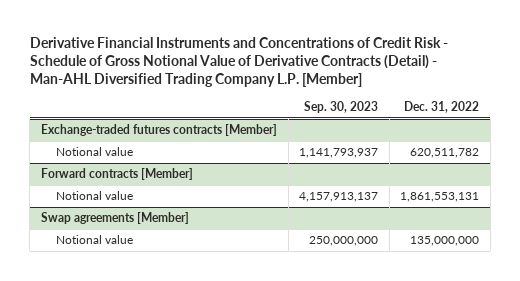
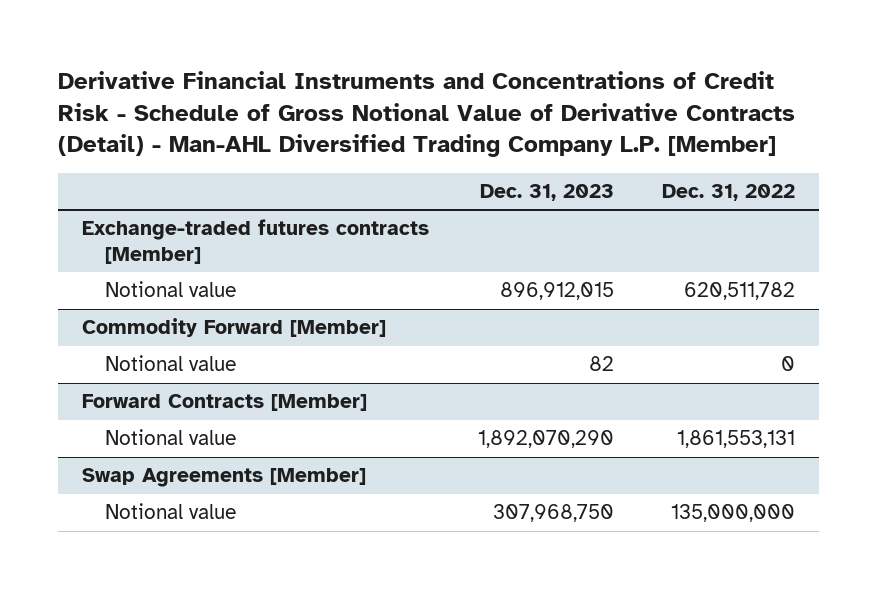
- | Sep. 30, 2023 | Dec. 31, 2022
+ | Dec. 31, 2023 | Dec. 31, 2022
- Forward contracts [Member]
+ Commodity Forward [Member]
+ Notional value | 82 | 0
+ Forward Contracts [Member]
- Swap agreements [Member]
+ Swap Agreements [Member]

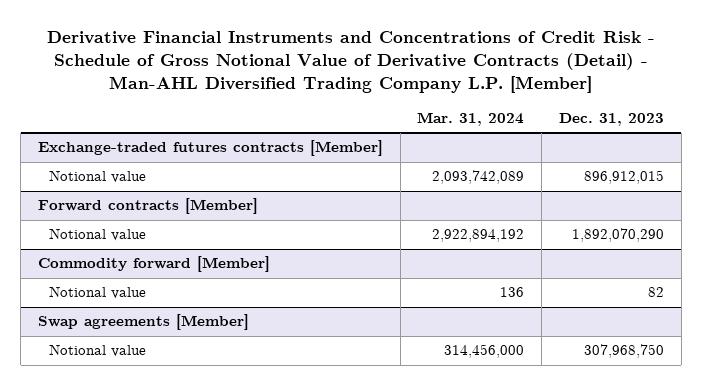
- | Dec. 31, 2023 | Dec. 31, 2022
+ | Mar. 31, 2024 | Dec. 31, 2023
- Commodity Forward [Member]
- Notional value | 82 | 0
- Forward Contracts [Member]
+ Forward contracts [Member]
- Swap Agreements [Member]
+ Commodity forward [Member]
+ Notional value | 136 | 82
+ Swap agreements [Member]

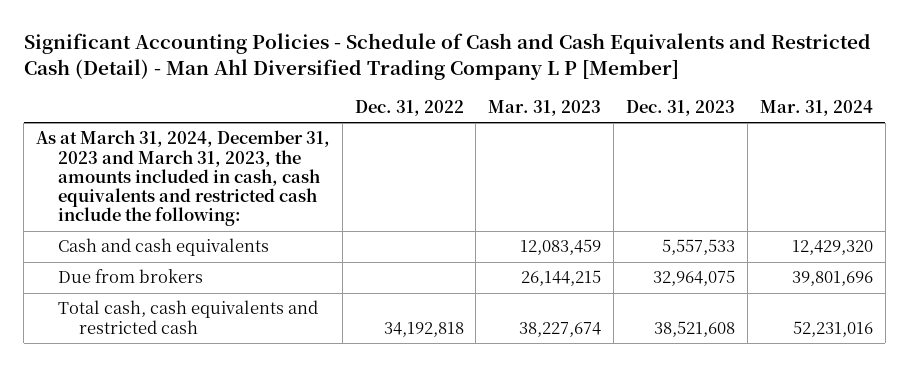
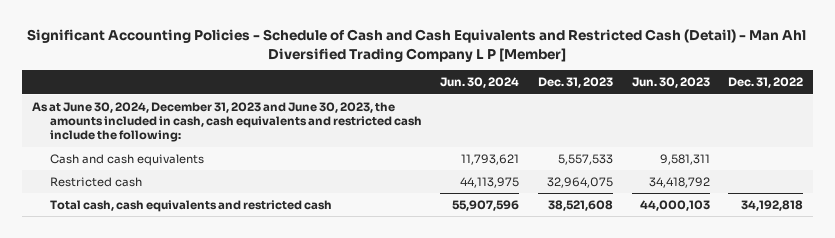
- | Dec. 31, 2022 | Mar. 31, 2023 | Dec. 31, 2023 | Mar. 31, 2024
+ | Jun. 30, 2024 | Dec. 31, 2023 | Jun. 30, 2023 | Dec. 31, 2022
- As at March 31, 2024, December 31, 2023 and March 31, 2023, the amounts included in cash, cash equivalents and restricted cash include the following:
+ As at June 30, 2024, December 31, 2023 and June 30, 2023, the amounts included in cash, cash equivalents and restricted cash include the following:
- Due from brokers | | 26,144,215 | 32,964,075 | 39,801,696
+ Restricted cash | 44,113,975 | 32,964,075 | 34,418,792 |

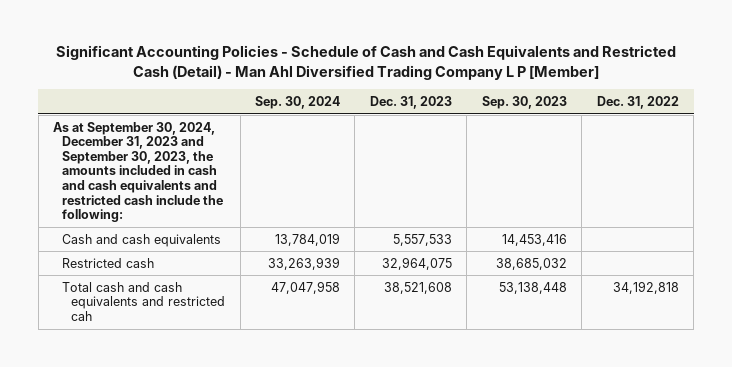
- | Jun. 30, 2024 | Dec. 31, 2023 | Jun. 30, 2023 | Dec. 31, 2022
+ | Sep. 30, 2024 | Dec. 31, 2023 | Sep. 30, 2023 | Dec. 31, 2022
- As at June 30, 2024, December 31, 2023 and June 30, 2023, the amounts included in cash, cash equivalents and restricted cash include the following:
+ As at September 30, 2024, December 31, 2023 and September 30, 2023, the amounts included in cash and cash equivalents and restricted cash include the following:
- Total cash, cash equivalents and restricted cash | 55,907,596 | 38,521,608 | 44,000,103 | 34,192,818
+ Total cash and cash equivalents and restricted cah | 47,047,958 | 38,521,608 | 53,138,448 | 34,192,818

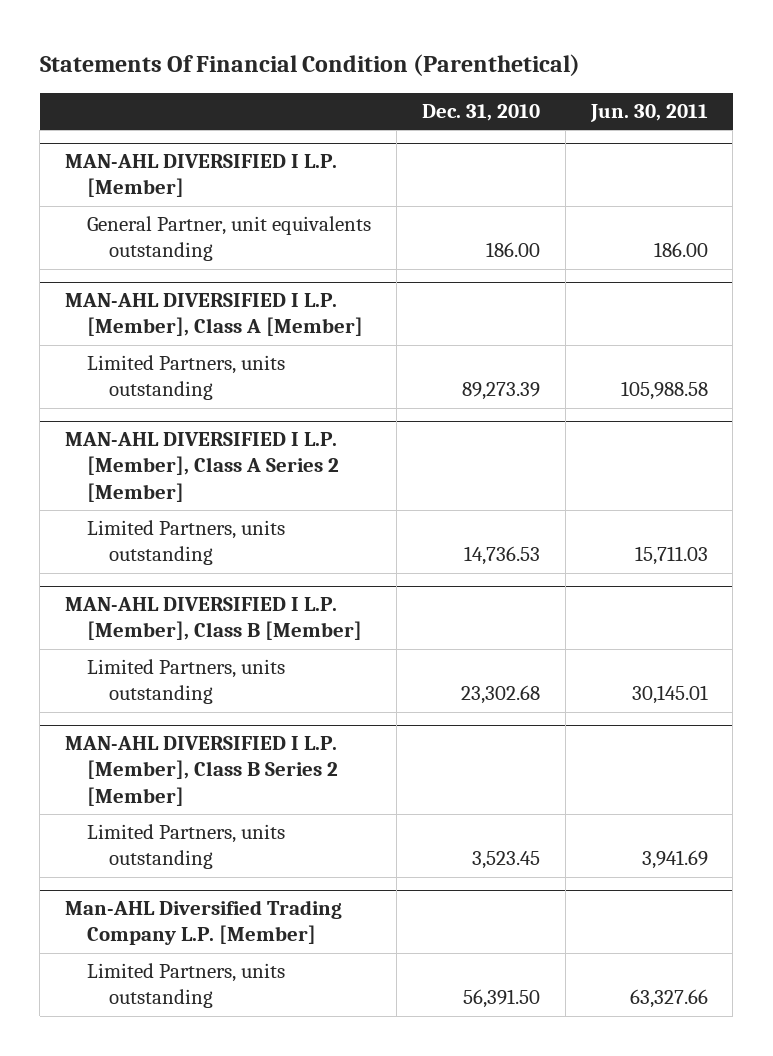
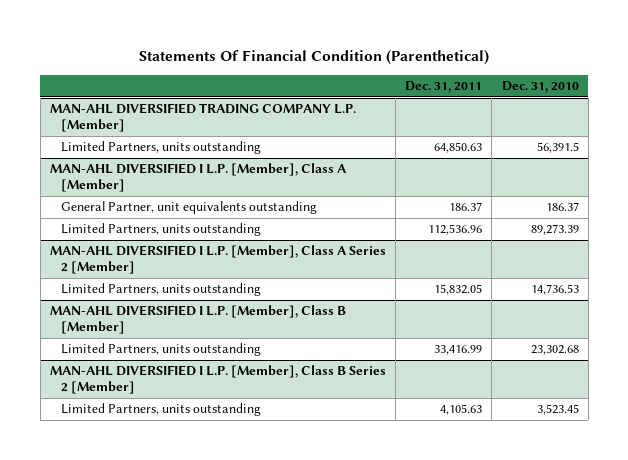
- | Dec. 31, 2010 | Jun. 30, 2011
+ | Dec. 31, 2011 | Dec. 31, 2010
- MAN-AHL DIVERSIFIED I L.P. [Member]
- General Partner, unit equivalents outstanding | 186.00 | 186.00
+ MAN-AHL DIVERSIFIED TRADING COMPANY L.P. [Member]
+ Limited Partners, units outstanding | 64,850.63 | 56,391.5
@ MAN-AHL DIVERSIFIED I L.P. [Member], Class A [Member]
+ General Partner, unit equivalents outstanding | 186.37 | 186.37
- Man-AHL Diversified Trading Company L.P. [Member]
- Limited Partners, units outstanding | 56,391.50 | 63,327.66

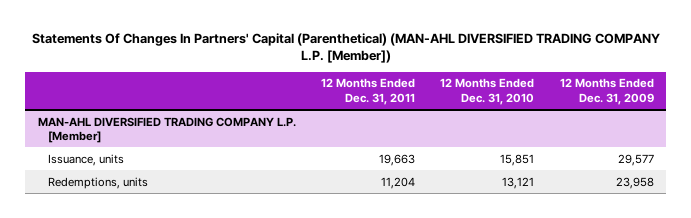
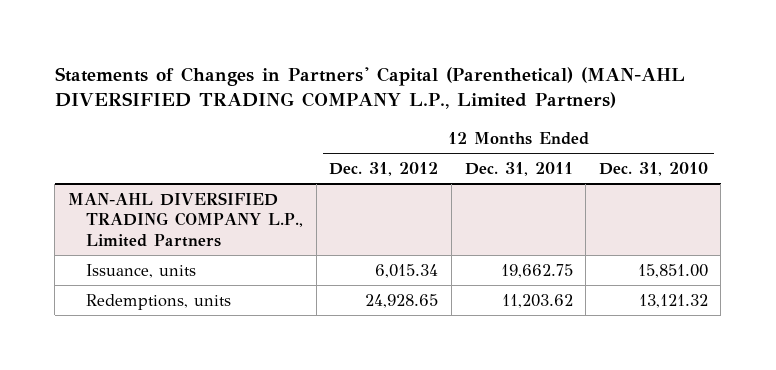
- Statements Of Changes In Partners' Capital (Parenthetical) (MAN-AHL DIVERSIFIED TRADING COMPANY L.P. [Member])
+ Statements of Changes in Partners' Capital (Parenthetical) (MAN-AHL DIVERSIFIED TRADING COMPANY L.P., Limited Partners)
- | 12 Months Ended Dec. 31, 2011 | 12 Months Ended Dec. 31, 2010 | 12 Months Ended Dec. 31, 2009
+ | 12 Months Ended Dec. 31, 2012 | 12 Months Ended Dec. 31, 2011 | 12 Months Ended Dec. 31, 2010
- MAN-AHL DIVERSIFIED TRADING COMPANY L.P. [Member]
- Issuance, units | 19,663 | 15,851 | 29,577
- Redemptions, units | 11,204 | 13,121 | 23,958
+ MAN-AHL DIVERSIFIED TRADING COMPANY L.P., Limited Partners
+ Issuance, units | 6,015.34 | 19,662.75 | 15,851.00
+ Redemptions, units | 24,928.65 | 11,203.62 | 13,121.32

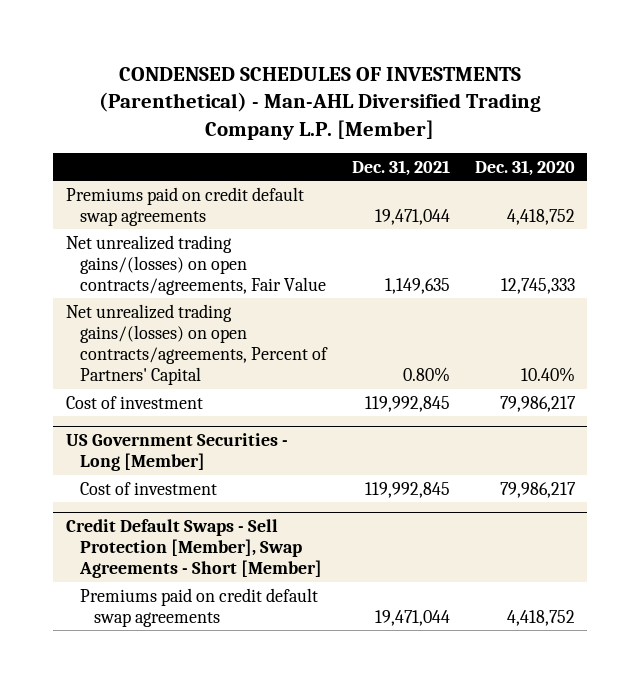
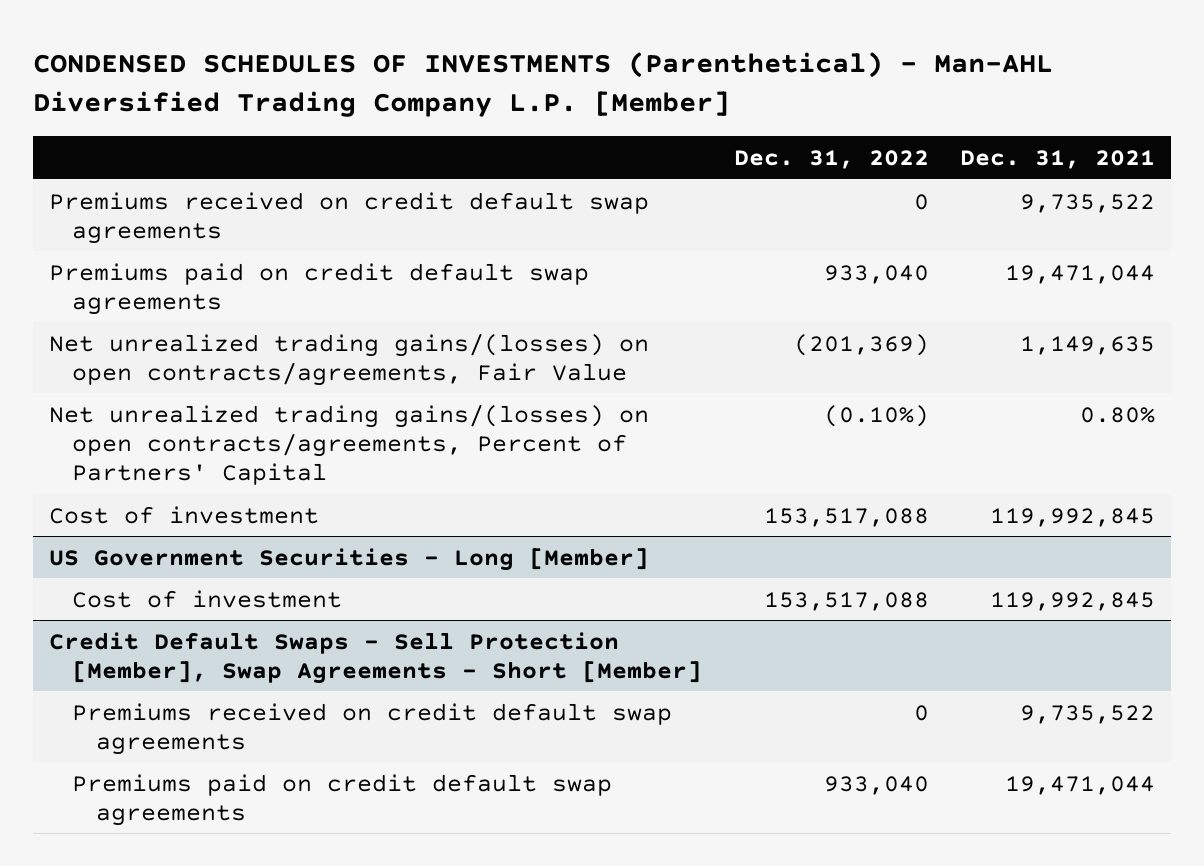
- | Dec. 31, 2021 | Dec. 31, 2020
+ | Dec. 31, 2022 | Dec. 31, 2021
+ Premiums received on credit default swap agreements | 0 | 9,735,522
@ Credit Default Swaps - Sell Protection [Member], Swap Agreements - Short [Member]
+ Premiums received on credit default swap agreements | 0 | 9,735,522

